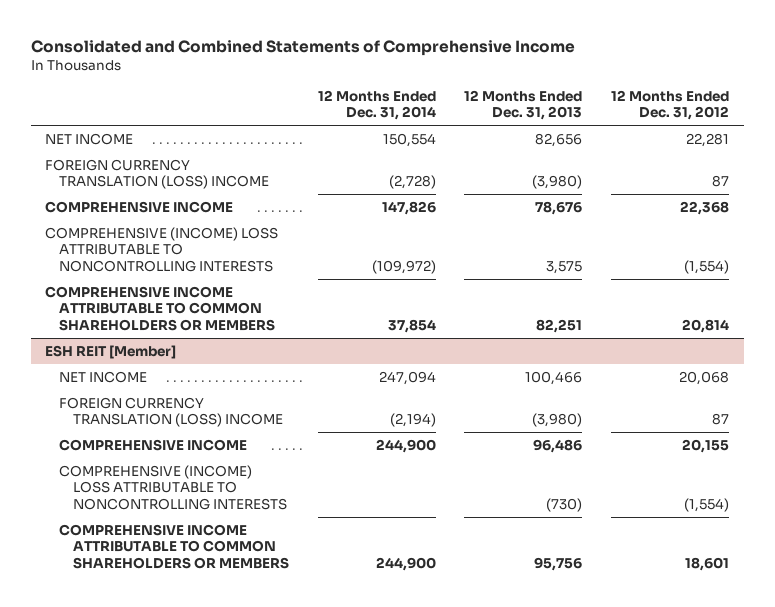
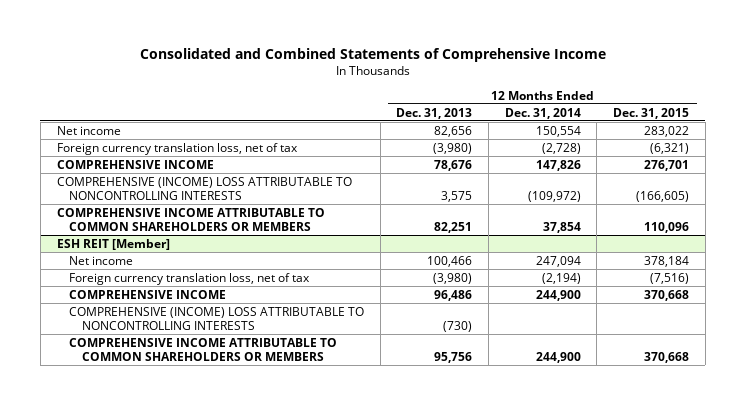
- | 12 Months Ended Dec. 31, 2014 | 12 Months Ended Dec. 31, 2013 | 12 Months Ended Dec. 31, 2012
+ | 12 Months Ended Dec. 31, 2013 | 12 Months Ended Dec. 31, 2014 | 12 Months Ended Dec. 31, 2015
- NET INCOME | 150,554 | 82,656 | 22,281
- FOREIGN CURRENCY TRANSLATION (LOSS) INCOME | (2,728) | (3,980) | 87
+ Net income | 82,656 | 150,554 | 283,022
+ Foreign currency translation loss, net of tax | (3,980) | (2,728) | (6,321)
@ ESH REIT [Member]
- NET INCOME | 247,094 | 100,466 | 20,068
- FOREIGN CURRENCY TRANSLATION (LOSS) INCOME | (2,194) | (3,980) | 87
+ Net income | 100,466 | 247,094 | 378,184
+ Foreign currency translation loss, net of tax | (3,980) | (2,194) | (7,516)

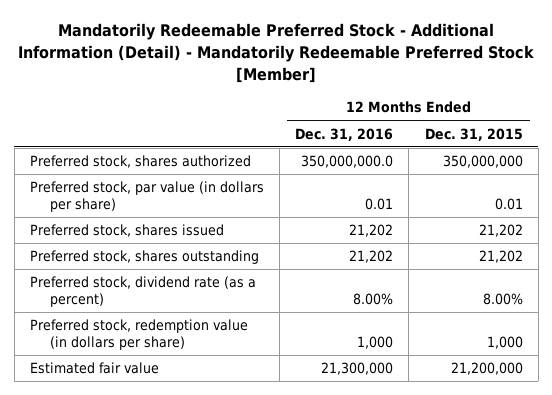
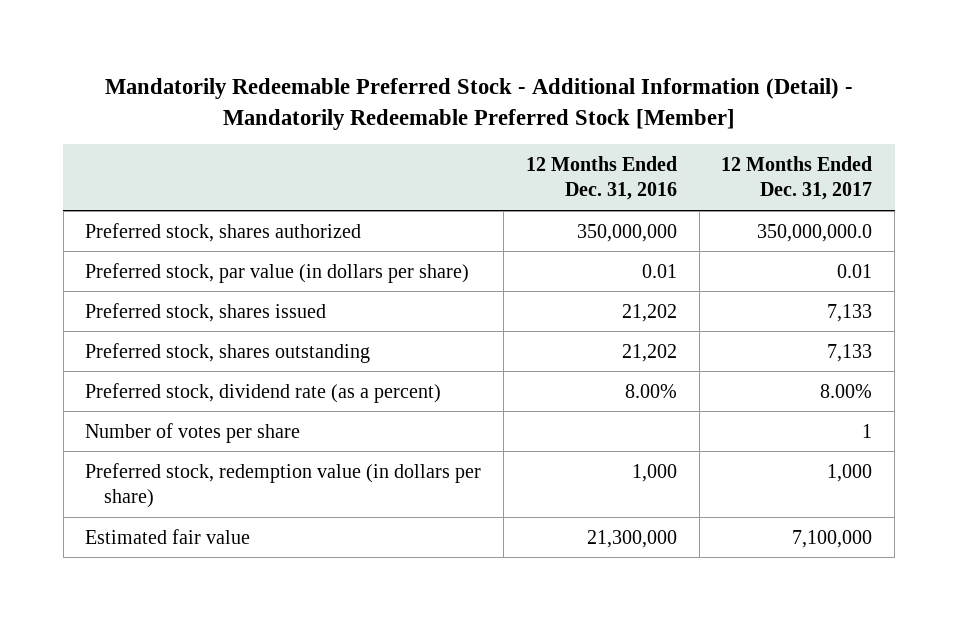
- | 12 Months Ended Dec. 31, 2016 | 12 Months Ended Dec. 31, 2015
+ | 12 Months Ended Dec. 31, 2016 | 12 Months Ended Dec. 31, 2017
- Preferred stock, shares authorized | 350,000,000.0 | 350,000,000
+ Preferred stock, shares authorized | 350,000,000 | 350,000,000.0
+ Number of votes per share | | 1

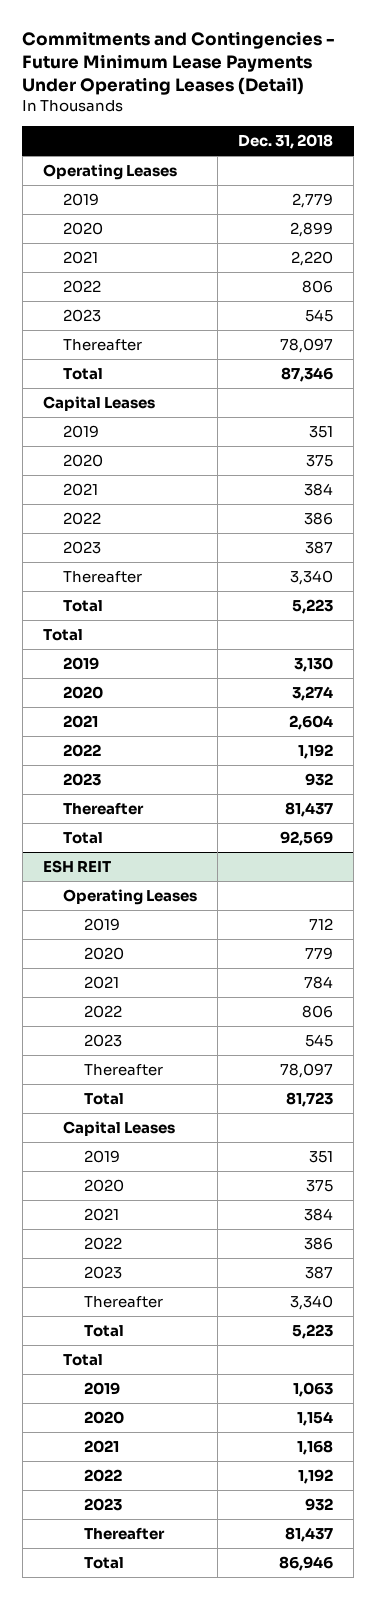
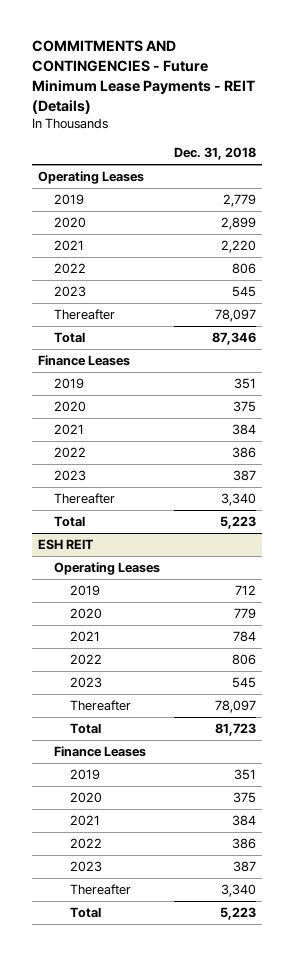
- Commitments and Contingencies - Future Minimum Lease Payments Under Operating Leases (Detail)
+ COMMITMENTS AND CONTINGENCIES - Future Minimum Lease Payments - REIT (Details)
- Capital Leases
+ Finance Leases
- Total
- 2019 | 3,130
- 2020 | 3,274
- 2021 | 2,604
- 2022 | 1,192
- 2023 | 932
- Thereafter | 81,437
- Total | 92,569
@ ESH REIT
- Capital Leases
+ Finance Leases
- Total
- 2019 | 1,063
- 2020 | 1,154
- 2021 | 1,168
- 2022 | 1,192
- 2023 | 932
- Thereafter | 81,437
- Total | 86,946

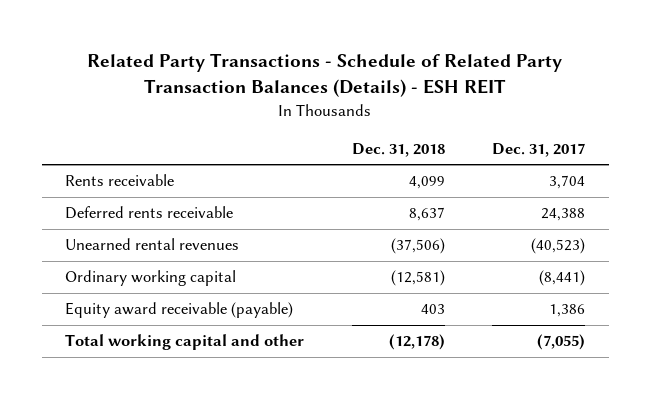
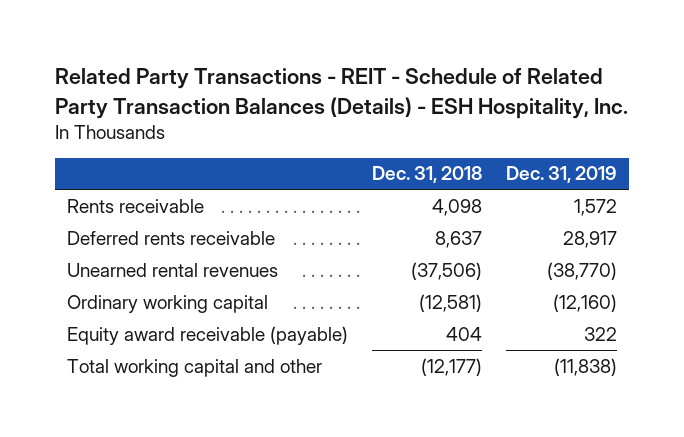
- Related Party Transactions - Schedule of Related Party Transaction Balances (Details) - ESH REIT
+ Related Party Transactions - REIT - Schedule of Related Party Transaction Balances (Details) - ESH Hospitality, Inc.
- | Dec. 31, 2018 | Dec. 31, 2017
+ | Dec. 31, 2018 | Dec. 31, 2019
- Rents receivable | 4,099 | 3,704
+ Rents receivable | 4,098 | 1,572
- Equity award receivable (payable) | 403 | 1,386
- Total working capital and other | (12,178) | (7,055)
+ Equity award receivable (payable) | 404 | 322
+ Total working capital and other | (12,177) | (11,838)

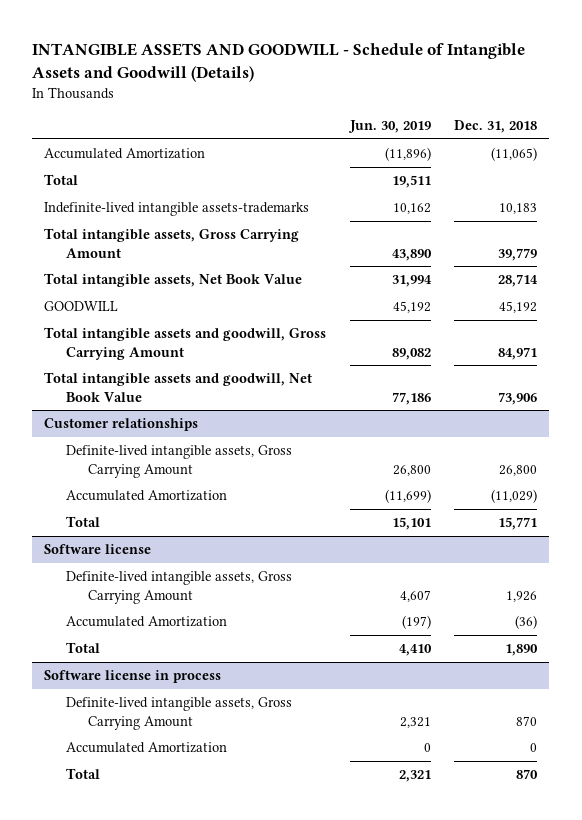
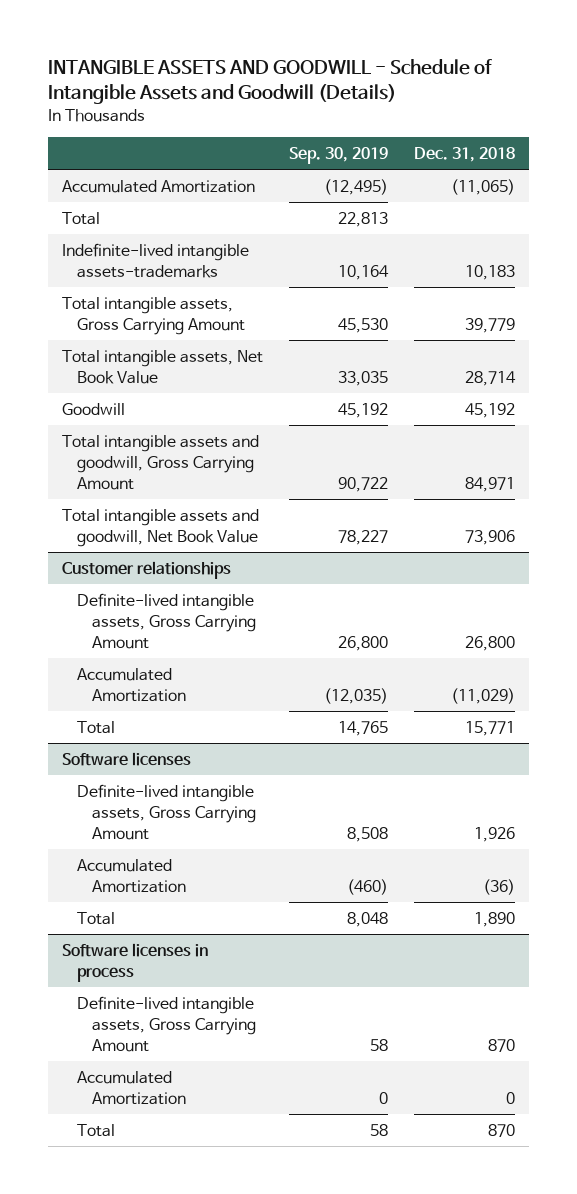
- | Jun. 30, 2019 | Dec. 31, 2018
+ | Sep. 30, 2019 | Dec. 31, 2018
- GOODWILL | 45,192 | 45,192
+ Goodwill | 45,192 | 45,192
- Software license
+ Software licenses
- Software license in process
+ Software licenses in process

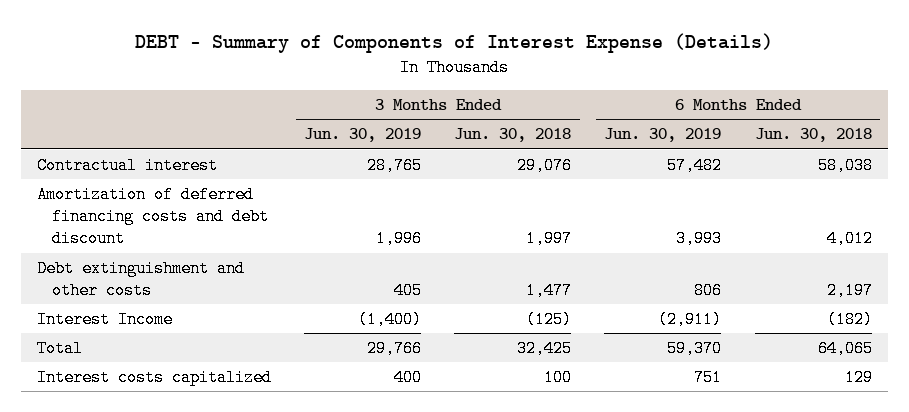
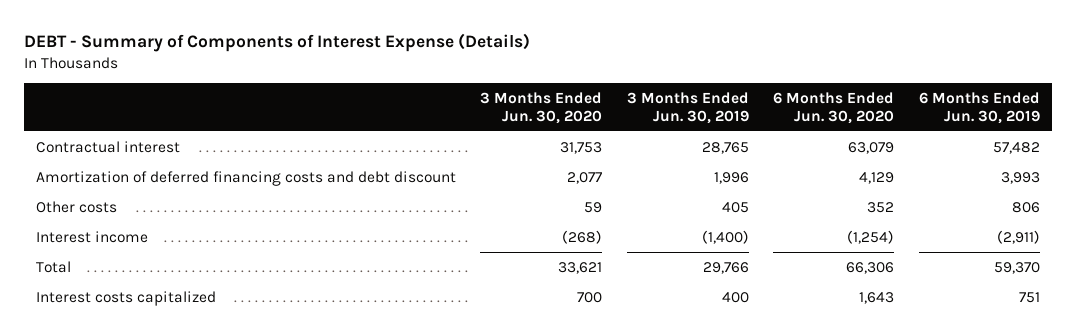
- | 3 Months Ended Jun. 30, 2019 | 3 Months Ended Jun. 30, 2018 | 6 Months Ended Jun. 30, 2019 | 6 Months Ended Jun. 30, 2018
+ | 3 Months Ended Jun. 30, 2020 | 3 Months Ended Jun. 30, 2019 | 6 Months Ended Jun. 30, 2020 | 6 Months Ended Jun. 30, 2019
- Debt extinguishment and other costs | 405 | 1,477 | 806 | 2,197
- Interest Income | (1,400) | (125) | (2,911) | (182)
+ Other costs | 59 | 405 | 352 | 806
+ Interest income | (268) | (1,400) | (1,254) | (2,911)

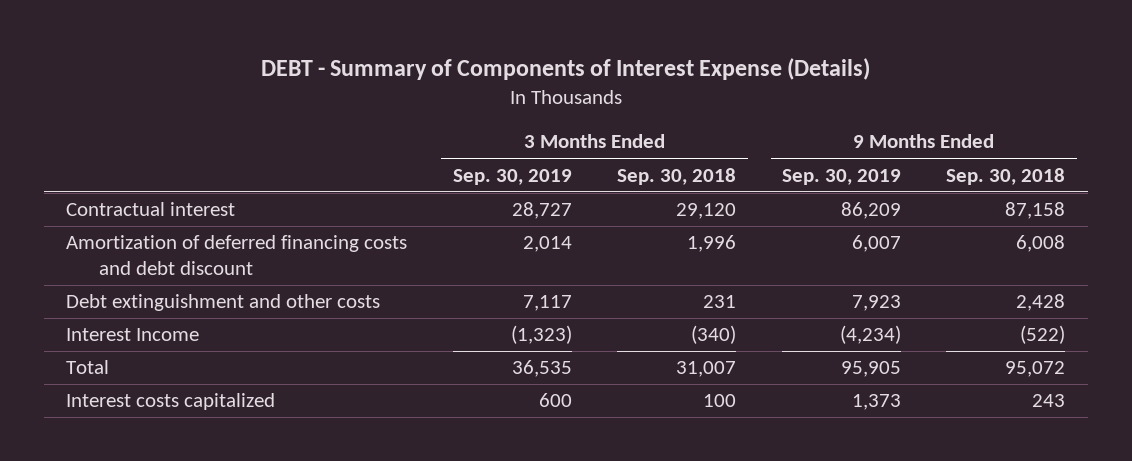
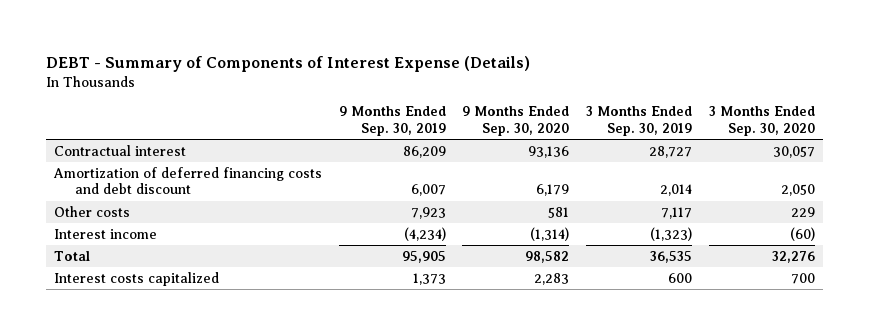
- | 3 Months Ended Sep. 30, 2019 | 3 Months Ended Sep. 30, 2018 | 9 Months Ended Sep. 30, 2019 | 9 Months Ended Sep. 30, 2018
+ | 9 Months Ended Sep. 30, 2019 | 9 Months Ended Sep. 30, 2020 | 3 Months Ended Sep. 30, 2019 | 3 Months Ended Sep. 30, 2020
- Debt extinguishment and other costs | 7,117 | 231 | 7,923 | 2,428
- Interest Income | (1,323) | (340) | (4,234) | (522)
+ Other costs | 7,923 | 581 | 7,117 | 229
+ Interest income | (4,234) | (1,314) | (1,323) | (60)

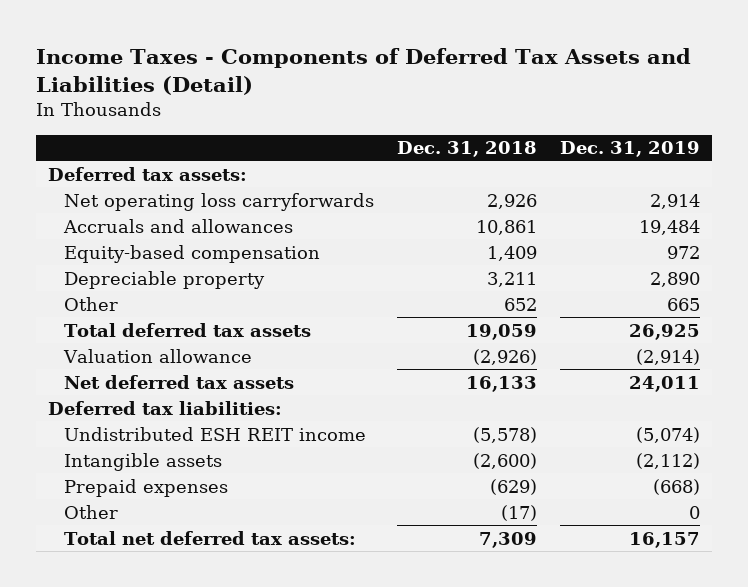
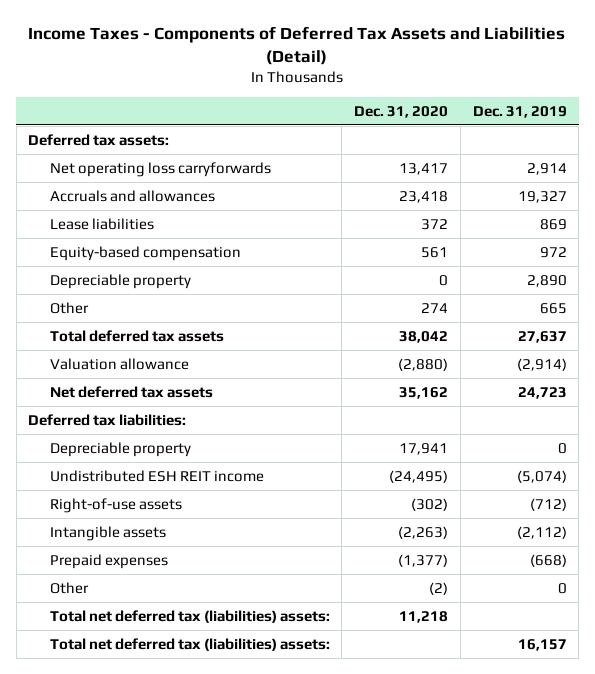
- | Dec. 31, 2018 | Dec. 31, 2019
+ | Dec. 31, 2020 | Dec. 31, 2019
- Accruals and allowances | 10,861 | 19,484
+ Accruals and allowances | 23,418 | 19,327
+ Lease liabilities | 372 | 869
- Total deferred tax assets | 19,059 | 26,925
+ Total deferred tax assets | 38,042 | 27,637
- Net deferred tax assets | 16,133 | 24,011
+ Net deferred tax assets | 35,162 | 24,723
+ Depreciable property | 17,941 | 0
+ Right-of-use assets | (302) | (712)
- Total net deferred tax assets: | 7,309 | 16,157
+ Total net deferred tax (liabilities) assets: | 11,218 |
+ Total net deferred tax (liabilities) assets: | | 16,157

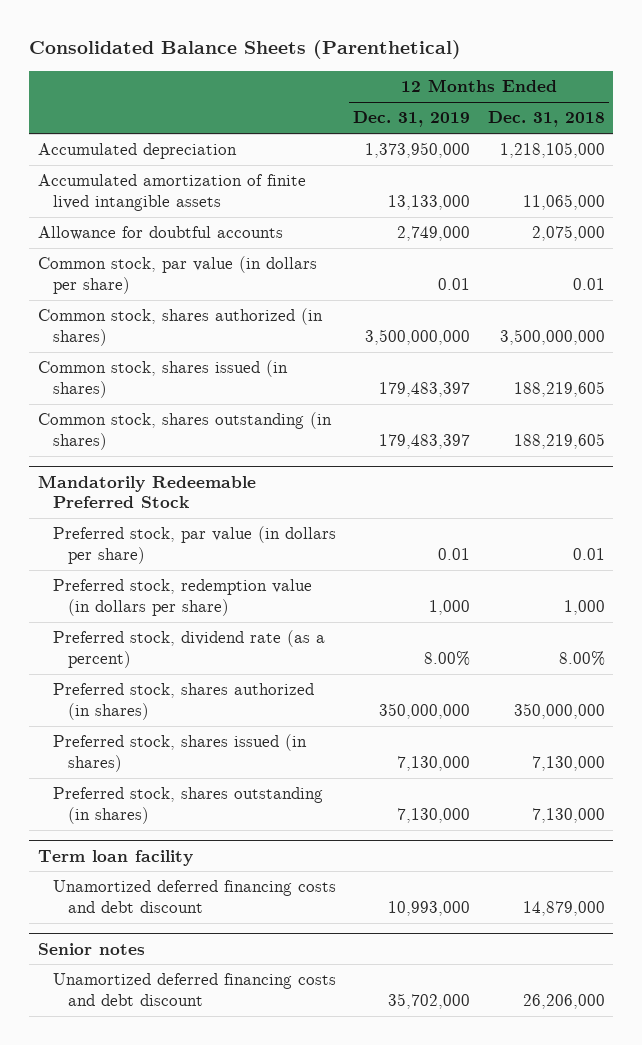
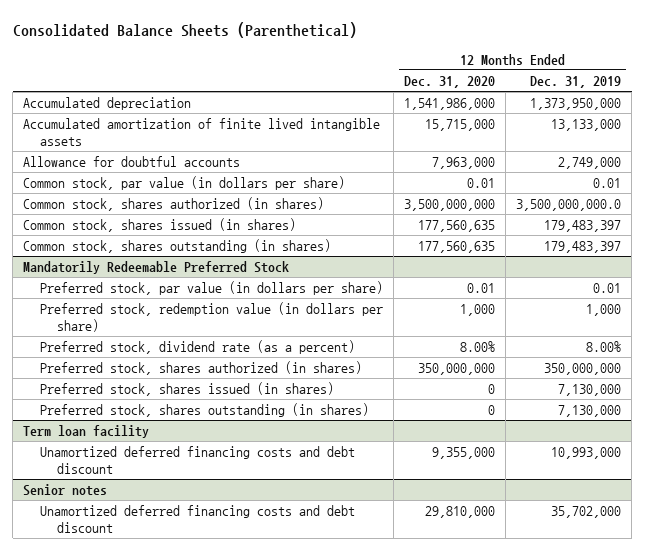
- | 12 Months Ended Dec. 31, 2019 | 12 Months Ended Dec. 31, 2018
+ | 12 Months Ended Dec. 31, 2020 | 12 Months Ended Dec. 31, 2019
- Common stock, shares authorized (in shares) | 3,500,000,000 | 3,500,000,000
+ Common stock, shares authorized (in shares) | 3,500,000,000 | 3,500,000,000.0

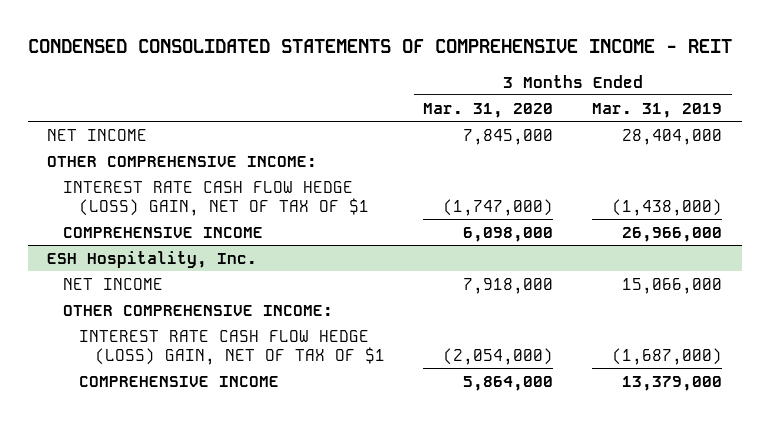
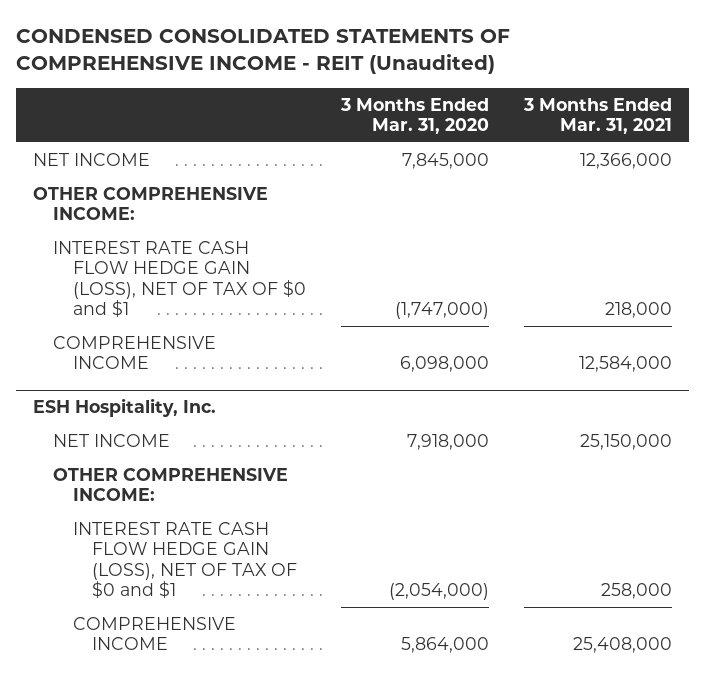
- CONDENSED CONSOLIDATED STATEMENTS OF COMPREHENSIVE INCOME - REIT
+ CONDENSED CONSOLIDATED STATEMENTS OF COMPREHENSIVE INCOME - REIT (Unaudited)
- | 3 Months Ended Mar. 31, 2020 | 3 Months Ended Mar. 31, 2019
+ | 3 Months Ended Mar. 31, 2020 | 3 Months Ended Mar. 31, 2021
- INTEREST RATE CASH FLOW HEDGE (LOSS) GAIN, NET OF TAX OF $1 | (1,747,000) | (1,438,000)
+ INTEREST RATE CASH FLOW HEDGE GAIN (LOSS), NET OF TAX OF $0 and $1 | (1,747,000) | 218,000
@ ESH Hospitality, Inc.
- INTEREST RATE CASH FLOW HEDGE (LOSS) GAIN, NET OF TAX OF $1 | (2,054,000) | (1,687,000)
+ INTEREST RATE CASH FLOW HEDGE GAIN (LOSS), NET OF TAX OF $0 and $1 | (2,054,000) | 258,000

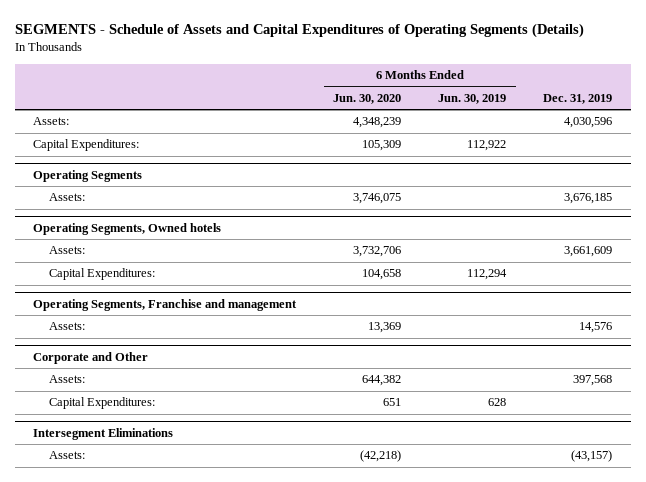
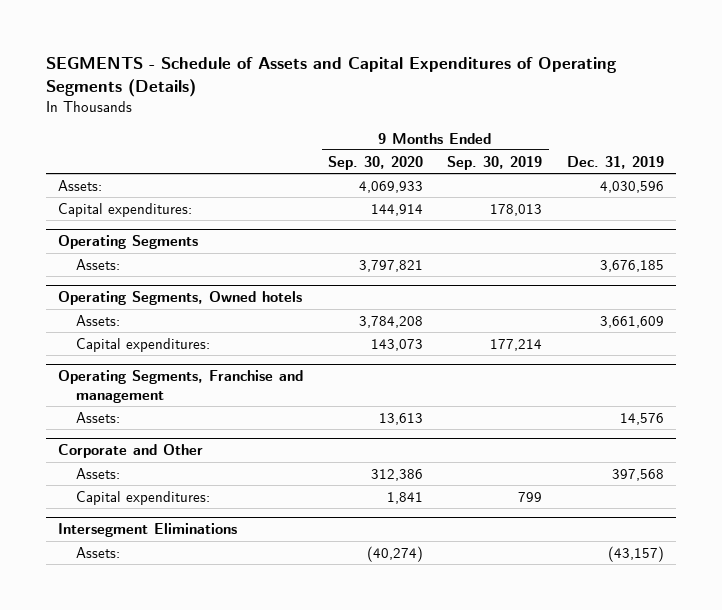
- | 6 Months Ended Jun. 30, 2020 | 6 Months Ended Jun. 30, 2019 | Dec. 31, 2019
+ | 9 Months Ended Sep. 30, 2020 | 9 Months Ended Sep. 30, 2019 | Dec. 31, 2019
- Capital Expenditures: | 105,309 | 112,922 |
+ Capital expenditures: | 144,914 | 178,013 |
@ Operating Segments, Owned hotels
- Capital Expenditures: | 104,658 | 112,294 |
+ Capital expenditures: | 143,073 | 177,214 |
@ Corporate and Other
- Capital Expenditures: | 651 | 628 |
+ Capital expenditures: | 1,841 | 799 |

